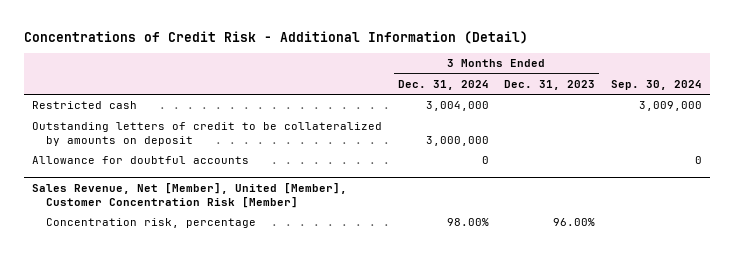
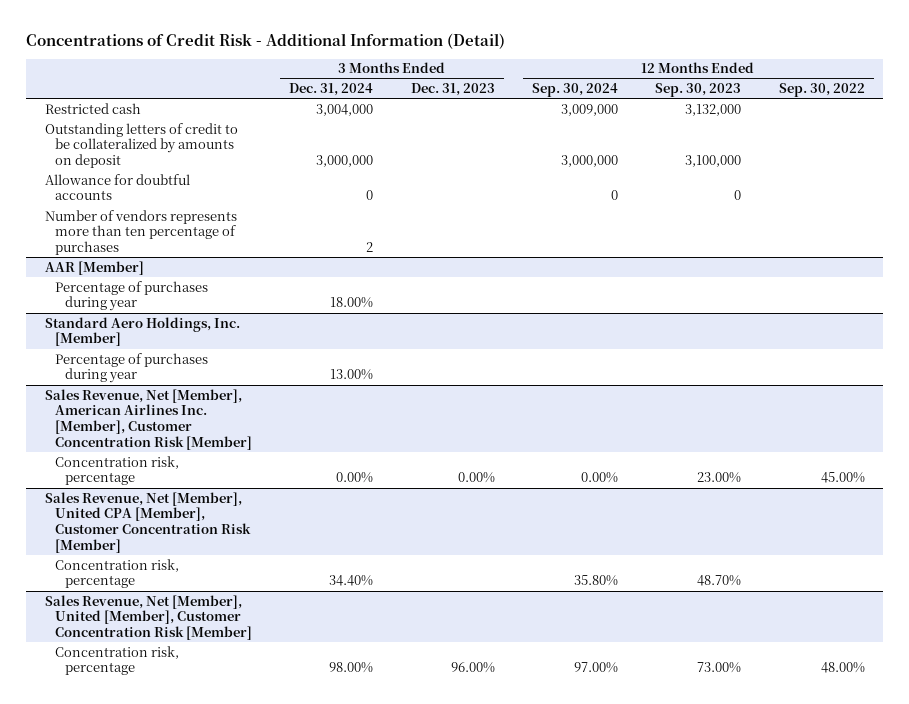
- | 3 Months Ended Dec. 31, 2024 | 3 Months Ended Dec. 31, 2023 | Sep. 30, 2024
+ | 3 Months Ended Dec. 31, 2024 | 3 Months Ended Dec. 31, 2023 | 12 Months Ended Sep. 30, 2024 | 12 Months Ended Sep. 30, 2023 | 12 Months Ended Sep. 30, 2022
+ Number of vendors represents more than ten percentage of purchases | 2 | | | |
+ AAR [Member]
+ Percentage of purchases during year | 18.00% | | | |
+ Standard Aero Holdings, Inc. [Member]
+ Percentage of purchases during year | 13.00% | | | |
+ Sales Revenue, Net [Member], American Airlines Inc. [Member], Customer Concentration Risk [Member]
+ Concentration risk, percentage | 0.00% | 0.00% | 0.00% | 23.00% | 45.00%
+ Sales Revenue, Net [Member], United CPA [Member], Customer Concentration Risk [Member]
+ Concentration risk, percentage | 34.40% | | 35.80% | 48.70% |

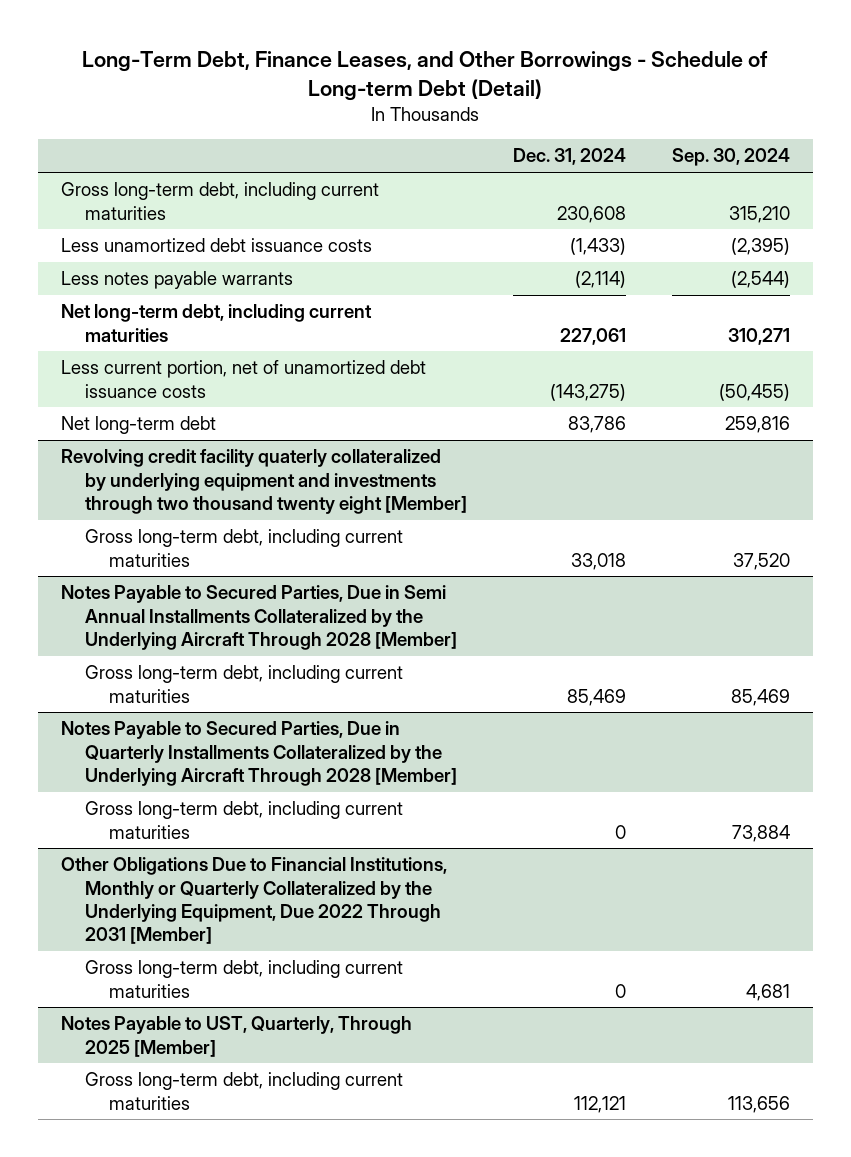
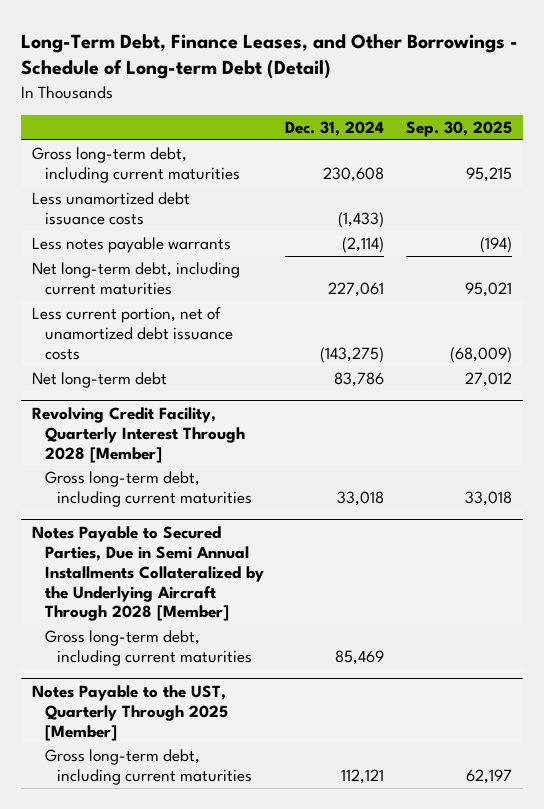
- | Dec. 31, 2024 | Sep. 30, 2024
+ | Dec. 31, 2024 | Sep. 30, 2025
- Revolving credit facility quaterly collateralized by underlying equipment and investments through two thousand twenty eight [Member]
+ Revolving Credit Facility, Quarterly Interest Through 2028 [Member]
- Notes Payable to Secured Parties, Due in Quarterly Installments Collateralized by the Underlying Aircraft Through 2028 [Member]
- Gross long-term debt, including current maturities | 0 | 73,884
- Other Obligations Due to Financial Institutions, Monthly or Quarterly Collateralized by the Underlying Equipment, Due 2022 Through 2031 [Member]
- Gross long-term debt, including current maturities | 0 | 4,681
- Notes Payable to UST, Quarterly, Through 2025 [Member]
+ Notes Payable to the UST, Quarterly Through 2025 [Member]

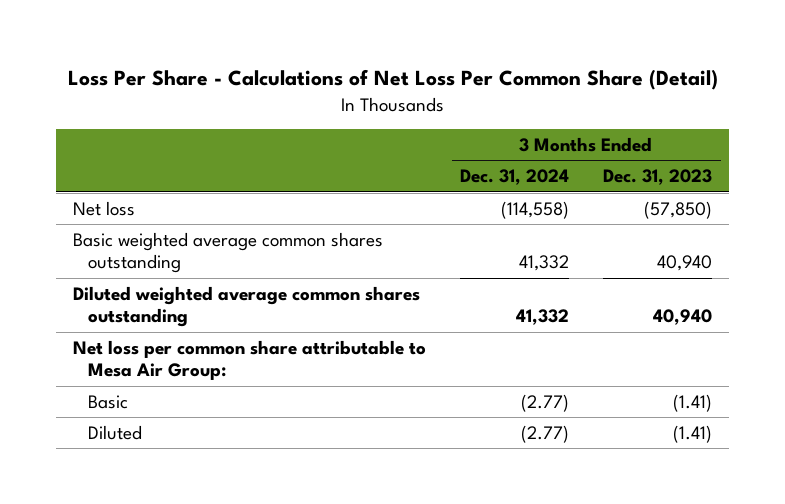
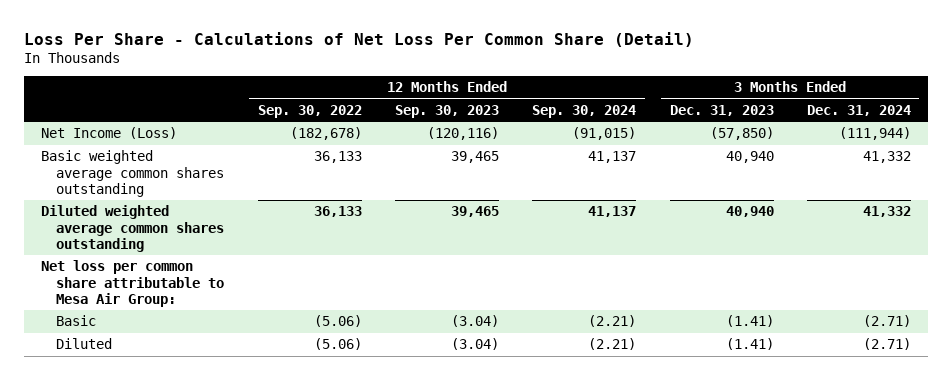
- | 3 Months Ended Dec. 31, 2024 | 3 Months Ended Dec. 31, 2023
+ | 12 Months Ended Sep. 30, 2022 | 12 Months Ended Sep. 30, 2023 | 12 Months Ended Sep. 30, 2024 | 3 Months Ended Dec. 31, 2023 | 3 Months Ended Dec. 31, 2024
- Net loss | (114,558) | (57,850)
+ Net Income (Loss) | (182,678) | (120,116) | (91,015) | (57,850) | (111,944)
- Basic | (2.77) | (1.41)
- Diluted | (2.77) | (1.41)
+ Basic | (5.06) | (3.04) | (2.21) | (1.41) | (2.71)
+ Diluted | (5.06) | (3.04) | (2.21) | (1.41) | (2.71)

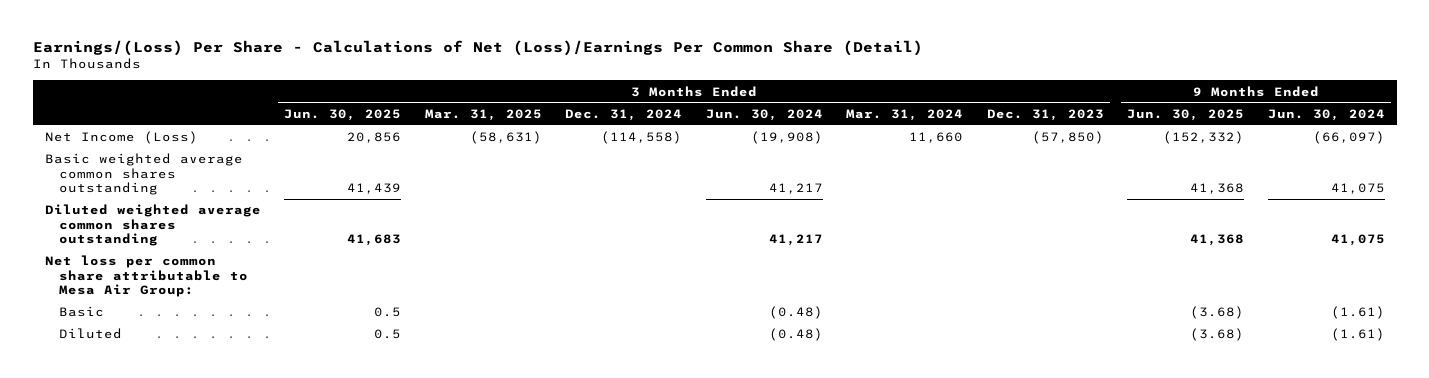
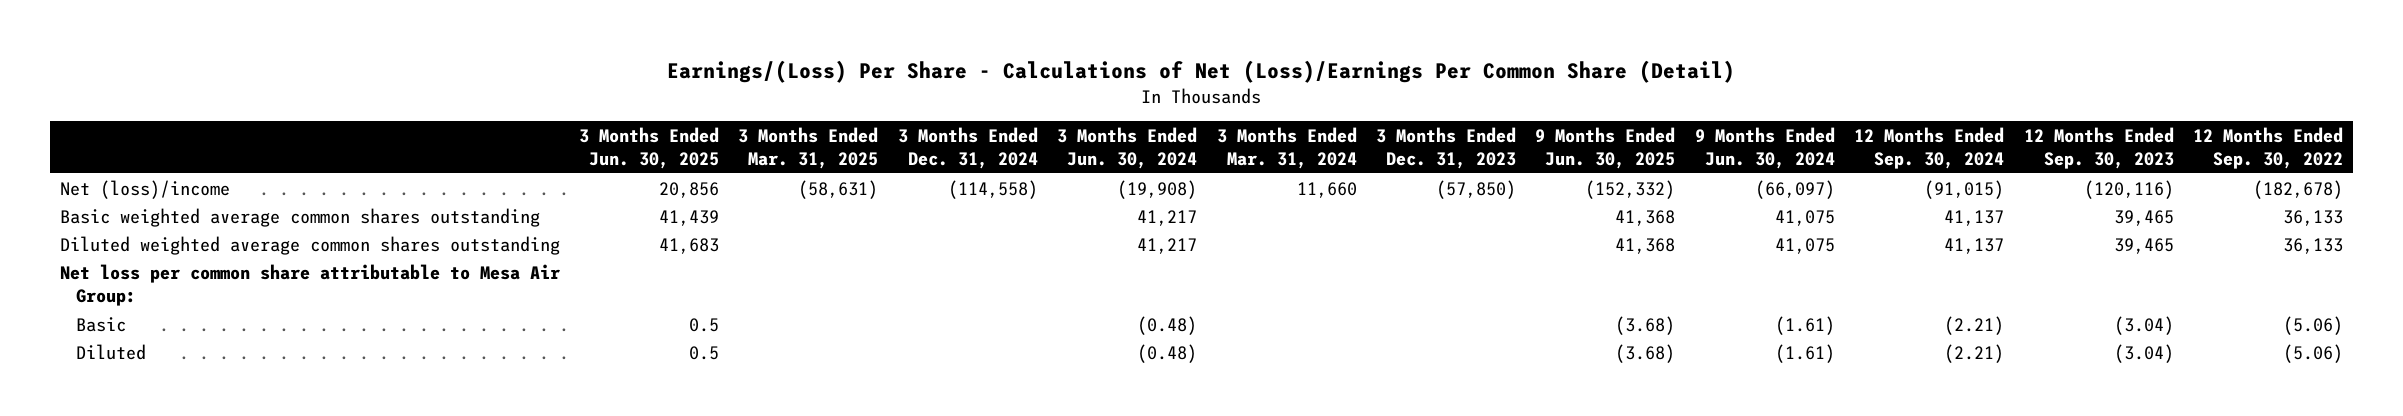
- | 3 Months Ended Jun. 30, 2025 | 3 Months Ended Mar. 31, 2025 | 3 Months Ended Dec. 31, 2024 | 3 Months Ended Jun. 30, 2024 | 3 Months Ended Mar. 31, 2024 | 3 Months Ended Dec. 31, 2023 | 9 Months Ended Jun. 30, 2025 | 9 Months Ended Jun. 30, 2024
+ | 3 Months Ended Jun. 30, 2025 | 3 Months Ended Mar. 31, 2025 | 3 Months Ended Dec. 31, 2024 | 3 Months Ended Jun. 30, 2024 | 3 Months Ended Mar. 31, 2024 | 3 Months Ended Dec. 31, 2023 | 9 Months Ended Jun. 30, 2025 | 9 Months Ended Jun. 30, 2024 | 12 Months Ended Sep. 30, 2024 | 12 Months Ended Sep. 30, 2023 | 12 Months Ended Sep. 30, 2022
- Net Income (Loss) | 20,856 | (58,631) | (114,558) | (19,908) | 11,660 | (57,850) | (152,332) | (66,097)
+ Net (loss)/income | 20,856 | (58,631) | (114,558) | (19,908) | 11,660 | (57,850) | (152,332) | (66,097) | (91,015) | (120,116) | (182,678)

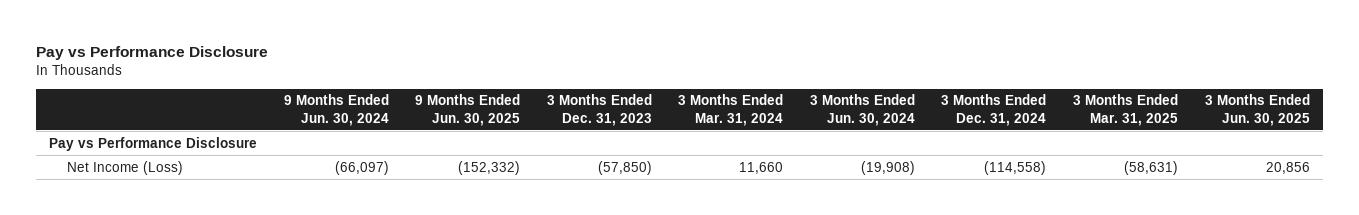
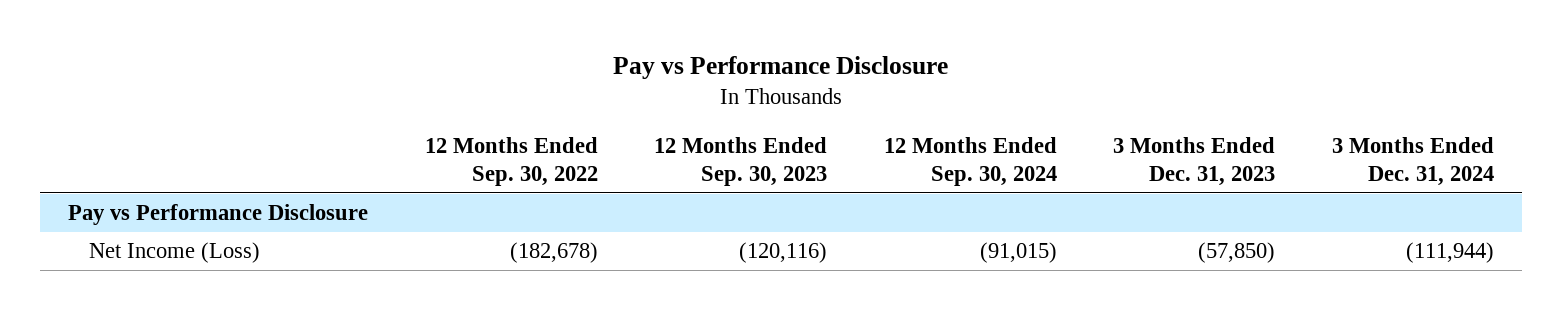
- | 9 Months Ended Jun. 30, 2024 | 9 Months Ended Jun. 30, 2025 | 3 Months Ended Dec. 31, 2023 | 3 Months Ended Mar. 31, 2024 | 3 Months Ended Jun. 30, 2024 | 3 Months Ended Dec. 31, 2024 | 3 Months Ended Mar. 31, 2025 | 3 Months Ended Jun. 30, 2025
+ | 12 Months Ended Sep. 30, 2022 | 12 Months Ended Sep. 30, 2023 | 12 Months Ended Sep. 30, 2024 | 3 Months Ended Dec. 31, 2023 | 3 Months Ended Dec. 31, 2024
- Net Income (Loss) | (66,097) | (152,332) | (57,850) | 11,660 | (19,908) | (114,558) | (58,631) | 20,856
+ Net Income (Loss) | (182,678) | (120,116) | (91,015) | (57,850) | (111,944)

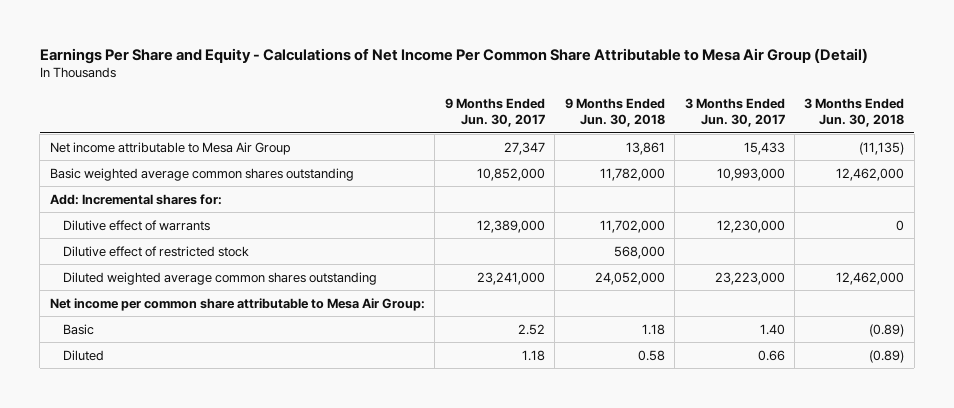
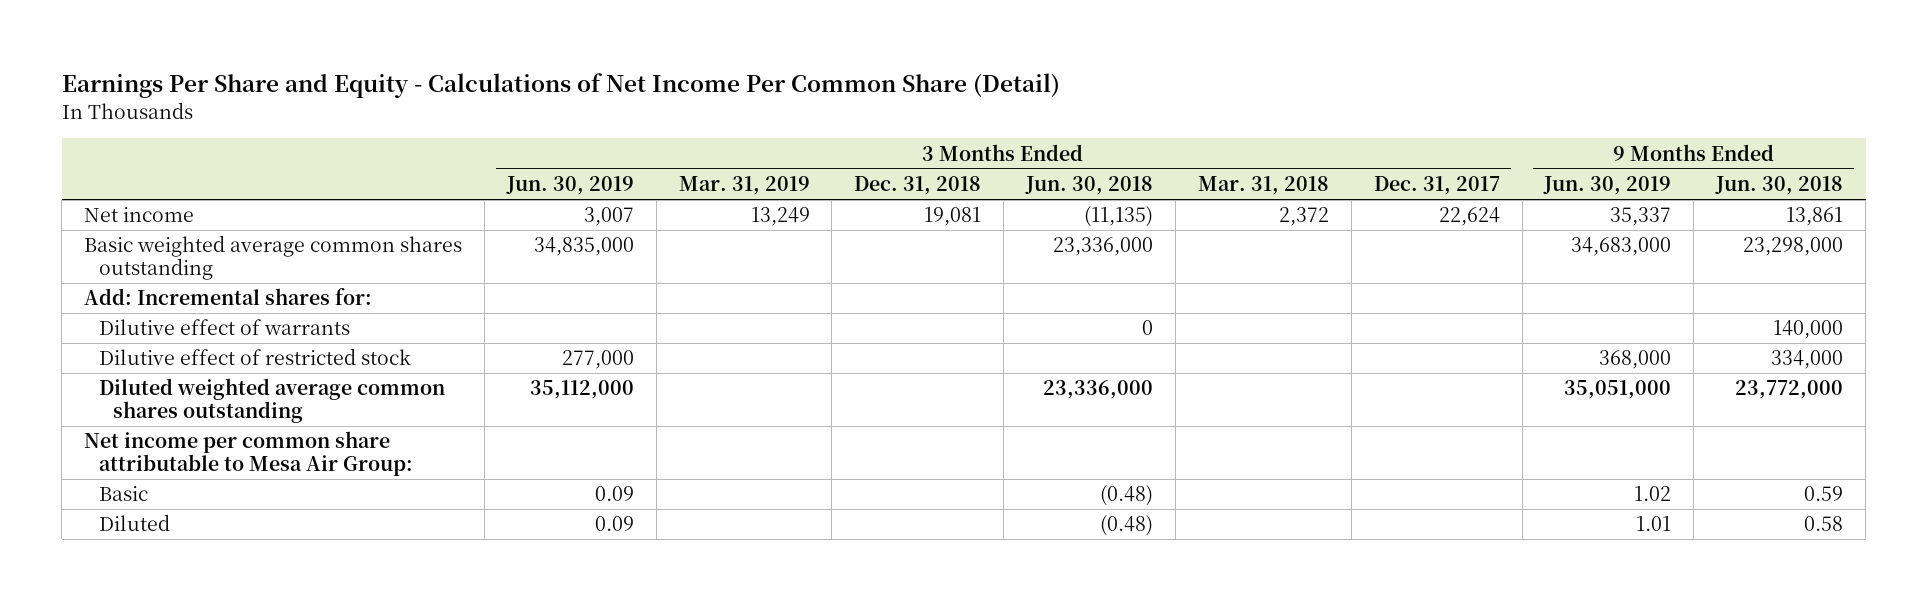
- Earnings Per Share and Equity - Calculations of Net Income Per Common Share Attributable to Mesa Air Group (Detail)
+ Earnings Per Share and Equity - Calculations of Net Income Per Common Share (Detail)
- | 9 Months Ended Jun. 30, 2017 | 9 Months Ended Jun. 30, 2018 | 3 Months Ended Jun. 30, 2017 | 3 Months Ended Jun. 30, 2018
+ | 3 Months Ended Jun. 30, 2019 | 3 Months Ended Mar. 31, 2019 | 3 Months Ended Dec. 31, 2018 | 3 Months Ended Jun. 30, 2018 | 3 Months Ended Mar. 31, 2018 | 3 Months Ended Dec. 31, 2017 | 9 Months Ended Jun. 30, 2019 | 9 Months Ended Jun. 30, 2018
- Net income attributable to Mesa Air Group | 27,347 | 13,861 | 15,433 | (11,135)
- Basic weighted average common shares outstanding | 10,852,000 | 11,782,000 | 10,993,000 | 12,462,000
+ Net income | 3,007 | 13,249 | 19,081 | (11,135) | 2,372 | 22,624 | 35,337 | 13,861
+ Basic weighted average common shares outstanding | 34,835,000 | | | 23,336,000 | | | 34,683,000 | 23,298,000
- Dilutive effect of warrants | 12,389,000 | 11,702,000 | 12,230,000 | 0
- Dilutive effect of restricted stock | | 568,000 | |
- Diluted weighted average common shares outstanding | 23,241,000 | 24,052,000 | 23,223,000 | 12,462,000
+ Dilutive effect of warrants | | | | 0 | | | | 140,000
+ Dilutive effect of restricted stock | 277,000 | | | | | | 368,000 | 334,000
+ Diluted weighted average common shares outstanding | 35,112,000 | | | 23,336,000 | | | 35,051,000 | 23,772,000
- Basic | 2.52 | 1.18 | 1.40 | (0.89)
- Diluted | 1.18 | 0.58 | 0.66 | (0.89)
+ Basic | 0.09 | | | (0.48) | | | 1.02 | 0.59
+ Diluted | 0.09 | | | (0.48) | | | 1.01 | 0.58

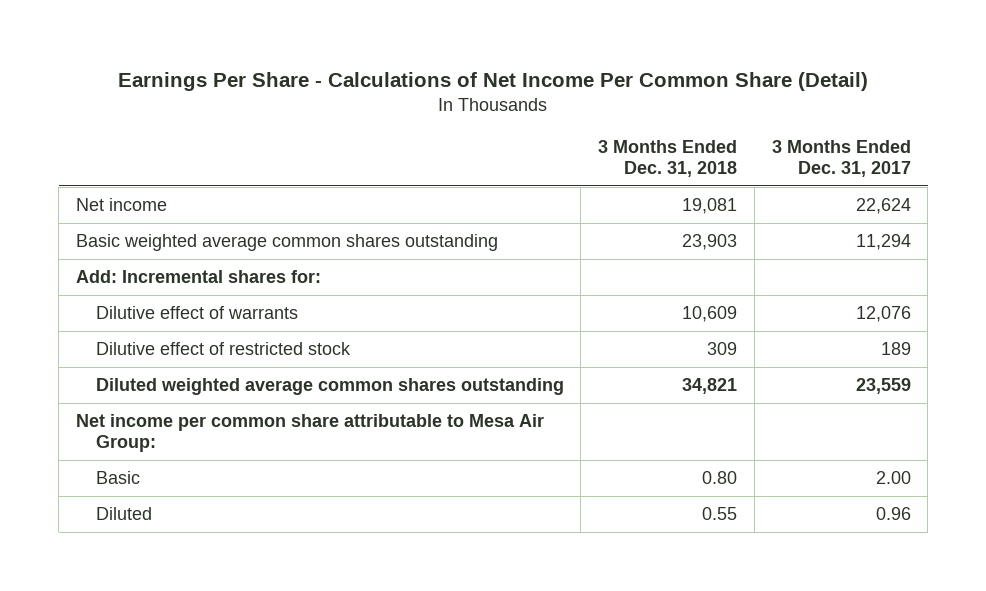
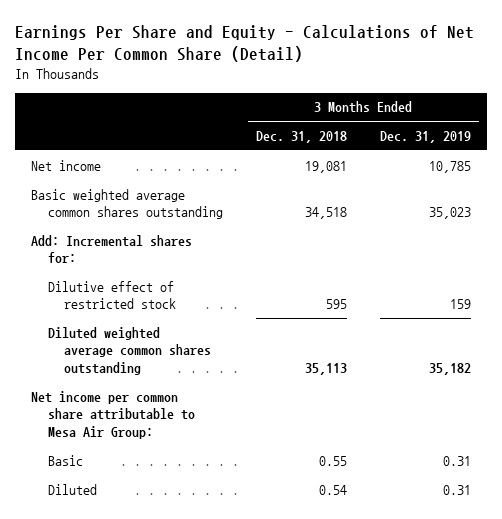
- Earnings Per Share - Calculations of Net Income Per Common Share (Detail)
+ Earnings Per Share and Equity - Calculations of Net Income Per Common Share (Detail)
- | 3 Months Ended Dec. 31, 2018 | 3 Months Ended Dec. 31, 2017
+ | 3 Months Ended Dec. 31, 2018 | 3 Months Ended Dec. 31, 2019
- Basic weighted average common shares outstanding | 23,903 | 11,294
+ Basic weighted average common shares outstanding | 34,518 | 35,023
- Dilutive effect of warrants | 10,609 | 12,076
- Dilutive effect of restricted stock | 309 | 189
- Diluted weighted average common shares outstanding | 34,821 | 23,559
+ Dilutive effect of restricted stock | 595 | 159
+ Diluted weighted average common shares outstanding | 35,113 | 35,182
- Basic | 0.80 | 2.00
- Diluted | 0.55 | 0.96
+ Basic | 0.55 | 0.31
+ Diluted | 0.54 | 0.31

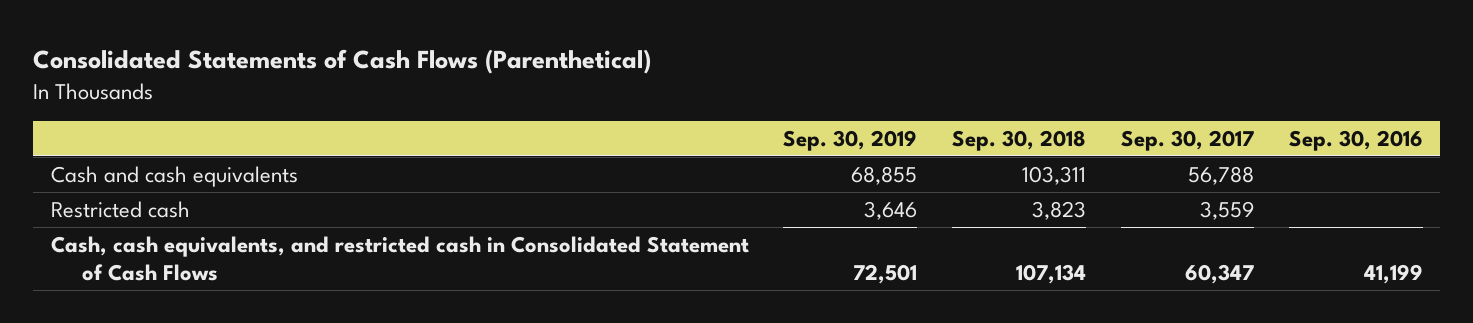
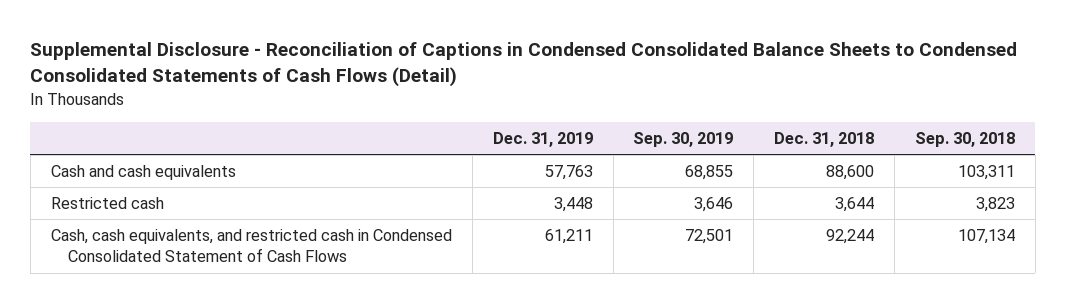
- Consolidated Statements of Cash Flows (Parenthetical)
+ Supplemental Disclosure - Reconciliation of Captions in Condensed Consolidated Balance Sheets to Condensed Consolidated Statements of Cash Flows (Detail)
- | Sep. 30, 2019 | Sep. 30, 2018 | Sep. 30, 2017 | Sep. 30, 2016
+ | Dec. 31, 2019 | Sep. 30, 2019 | Dec. 31, 2018 | Sep. 30, 2018
- Cash, cash equivalents, and restricted cash in Consolidated Statement of Cash Flows | 72,501 | 107,134 | 60,347 | 41,199
+ Cash, cash equivalents, and restricted cash in Condensed Consolidated Statement of Cash Flows | 61,211 | 72,501 | 92,244 | 107,134

